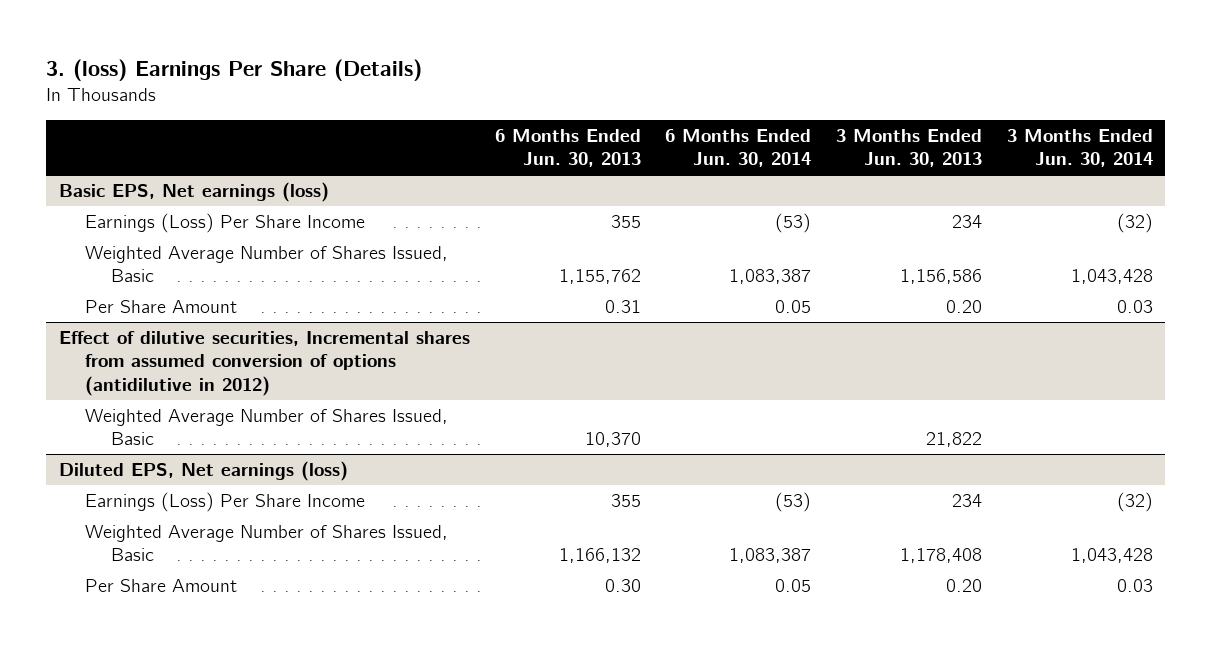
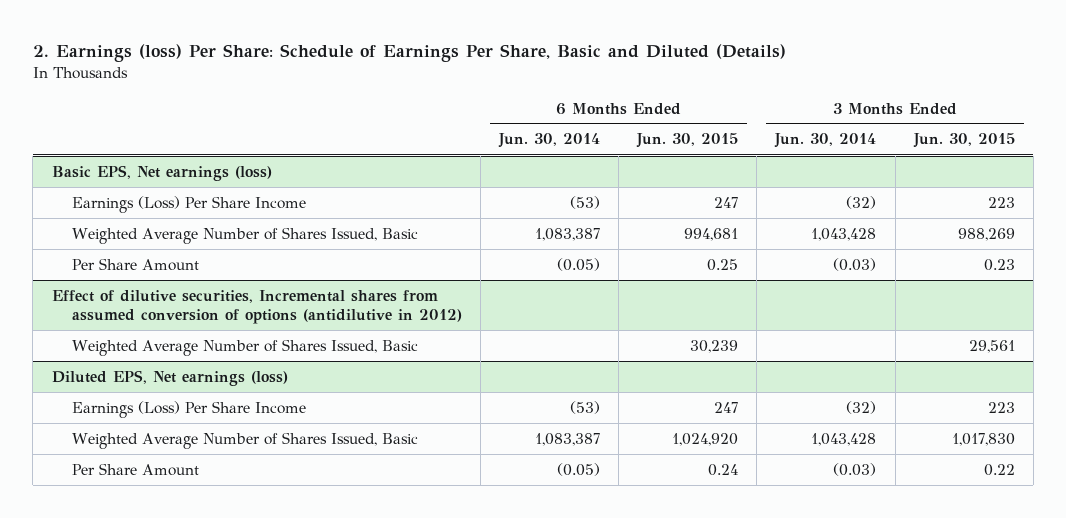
- 3. (loss) Earnings Per Share (Details)
+ 2. Earnings (loss) Per Share: Schedule of Earnings Per Share, Basic and Diluted (Details)
- | 6 Months Ended Jun. 30, 2013 | 6 Months Ended Jun. 30, 2014 | 3 Months Ended Jun. 30, 2013 | 3 Months Ended Jun. 30, 2014
+ | 6 Months Ended Jun. 30, 2014 | 6 Months Ended Jun. 30, 2015 | 3 Months Ended Jun. 30, 2014 | 3 Months Ended Jun. 30, 2015
@ Basic EPS, Net earnings (loss)
- Per Share Amount | 0.31 | 0.05 | 0.20 | 0.03
+ Per Share Amount | (0.05) | 0.25 | (0.03) | 0.23
@ Diluted EPS, Net earnings (loss)
- Per Share Amount | 0.30 | 0.05 | 0.20 | 0.03
+ Per Share Amount | (0.05) | 0.24 | (0.03) | 0.22

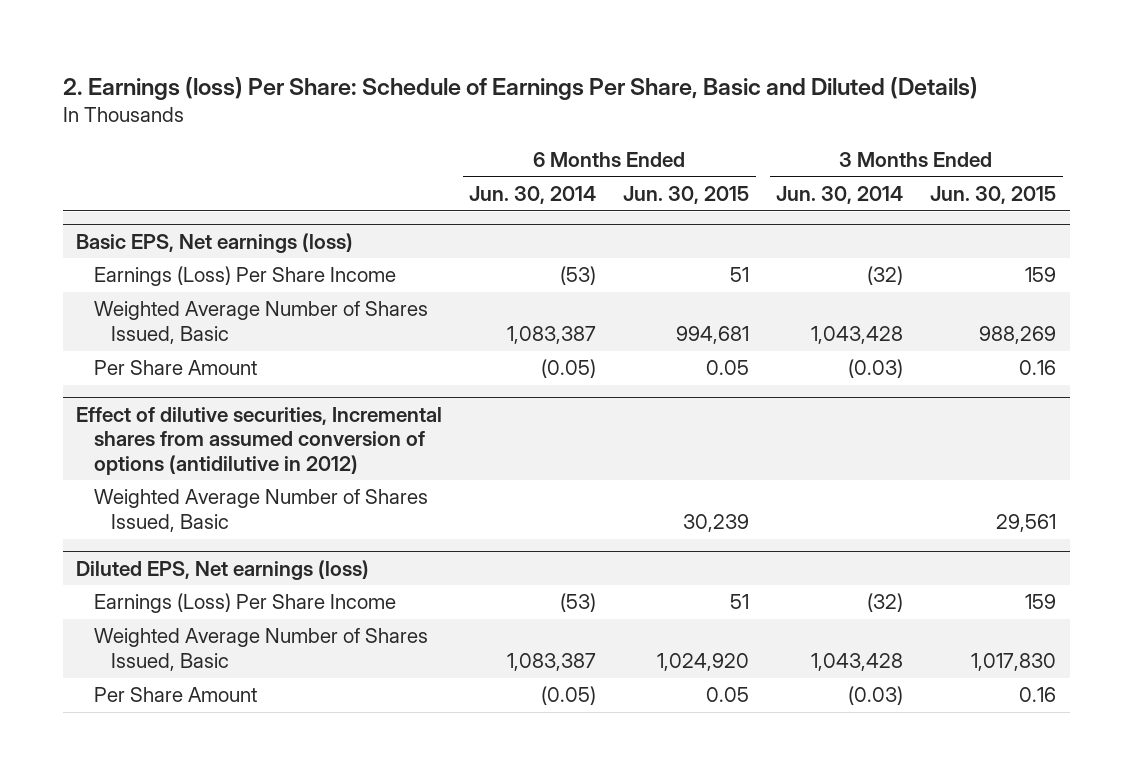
@ Basic EPS, Net earnings (loss)
- Earnings (Loss) Per Share Income | (53) | 247 | (32) | 223
+ Earnings (Loss) Per Share Income | (53) | 51 | (32) | 159
- Per Share Amount | (0.05) | 0.25 | (0.03) | 0.23
+ Per Share Amount | (0.05) | 0.05 | (0.03) | 0.16
@ Diluted EPS, Net earnings (loss)
- Earnings (Loss) Per Share Income | (53) | 247 | (32) | 223
+ Earnings (Loss) Per Share Income | (53) | 51 | (32) | 159
- Per Share Amount | (0.05) | 0.24 | (0.03) | 0.22
+ Per Share Amount | (0.05) | 0.05 | (0.03) | 0.16

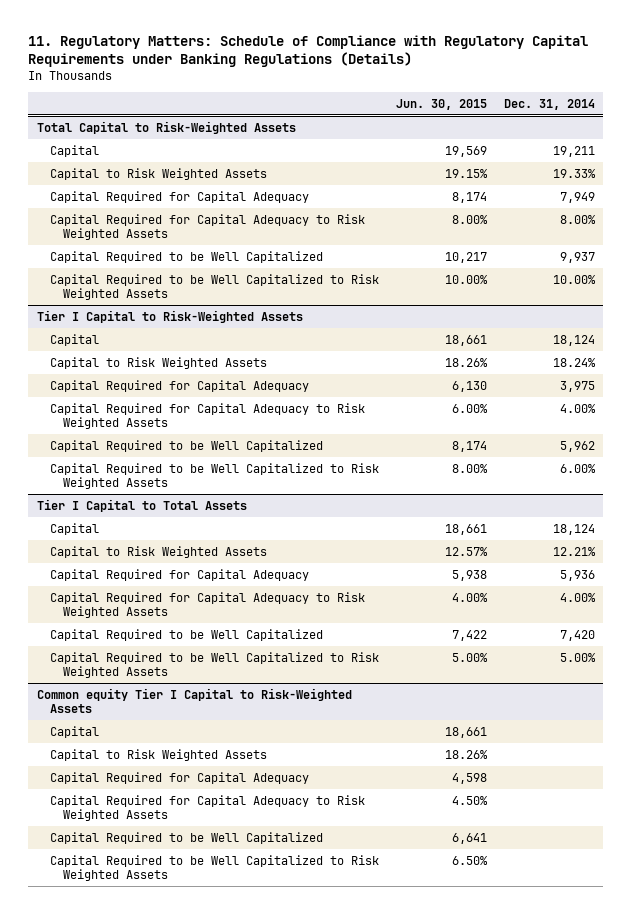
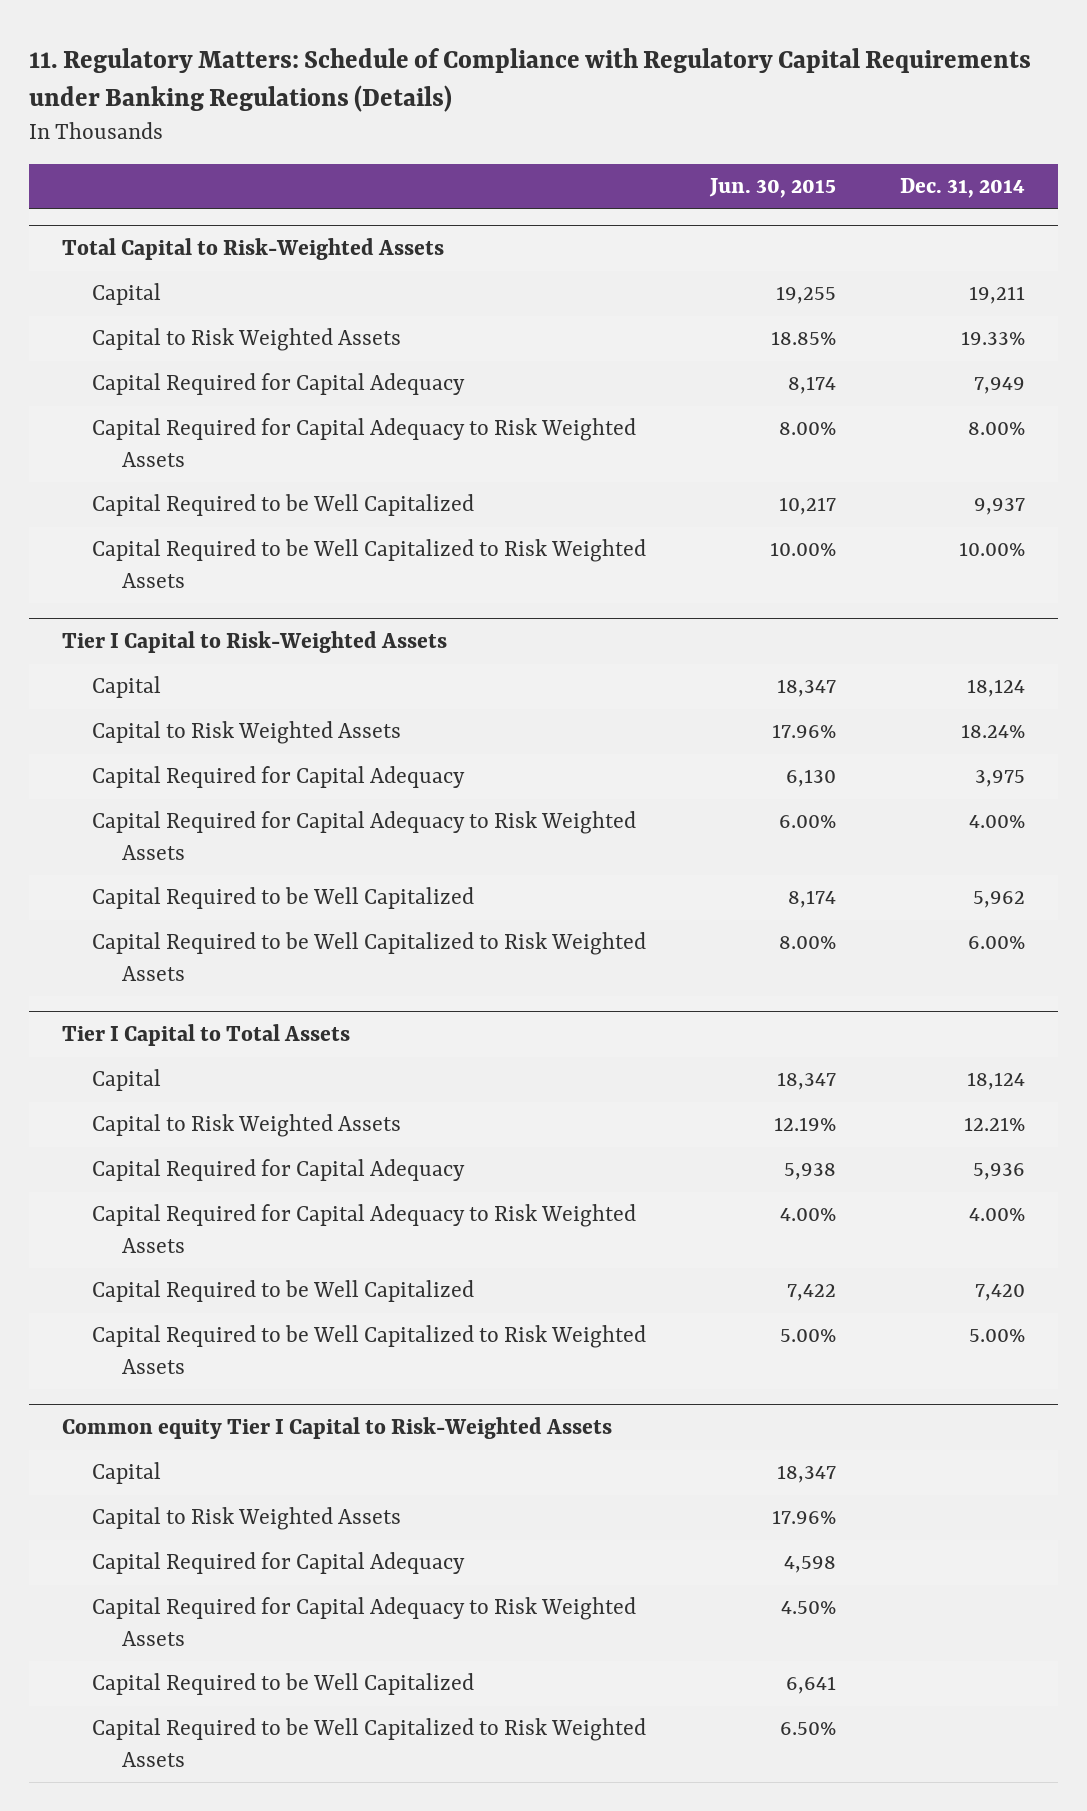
@ Total Capital to Risk-Weighted Assets
- Capital | 19,569 | 19,211
- Capital to Risk Weighted Assets | 19.15% | 19.33%
+ Capital | 19,255 | 19,211
+ Capital to Risk Weighted Assets | 18.85% | 19.33%
@ Tier I Capital to Risk-Weighted Assets
- Capital | 18,661 | 18,124
- Capital to Risk Weighted Assets | 18.26% | 18.24%
+ Capital | 18,347 | 18,124
+ Capital to Risk Weighted Assets | 17.96% | 18.24%
@ Tier I Capital to Total Assets
- Capital | 18,661 | 18,124
- Capital to Risk Weighted Assets | 12.57% | 12.21%
+ Capital | 18,347 | 18,124
+ Capital to Risk Weighted Assets | 12.19% | 12.21%
@ Common equity Tier I Capital to Risk-Weighted Assets
- Capital | 18,661 |
- Capital to Risk Weighted Assets | 18.26% |
+ Capital | 18,347 |
+ Capital to Risk Weighted Assets | 17.96% |

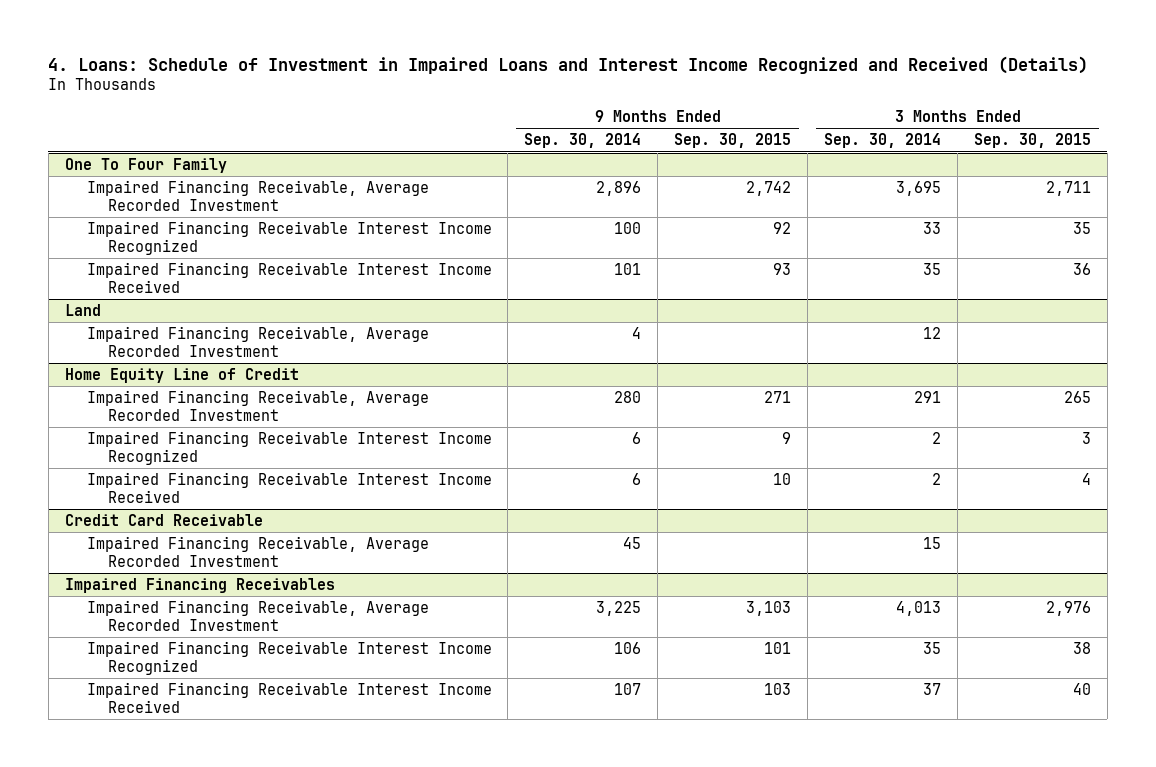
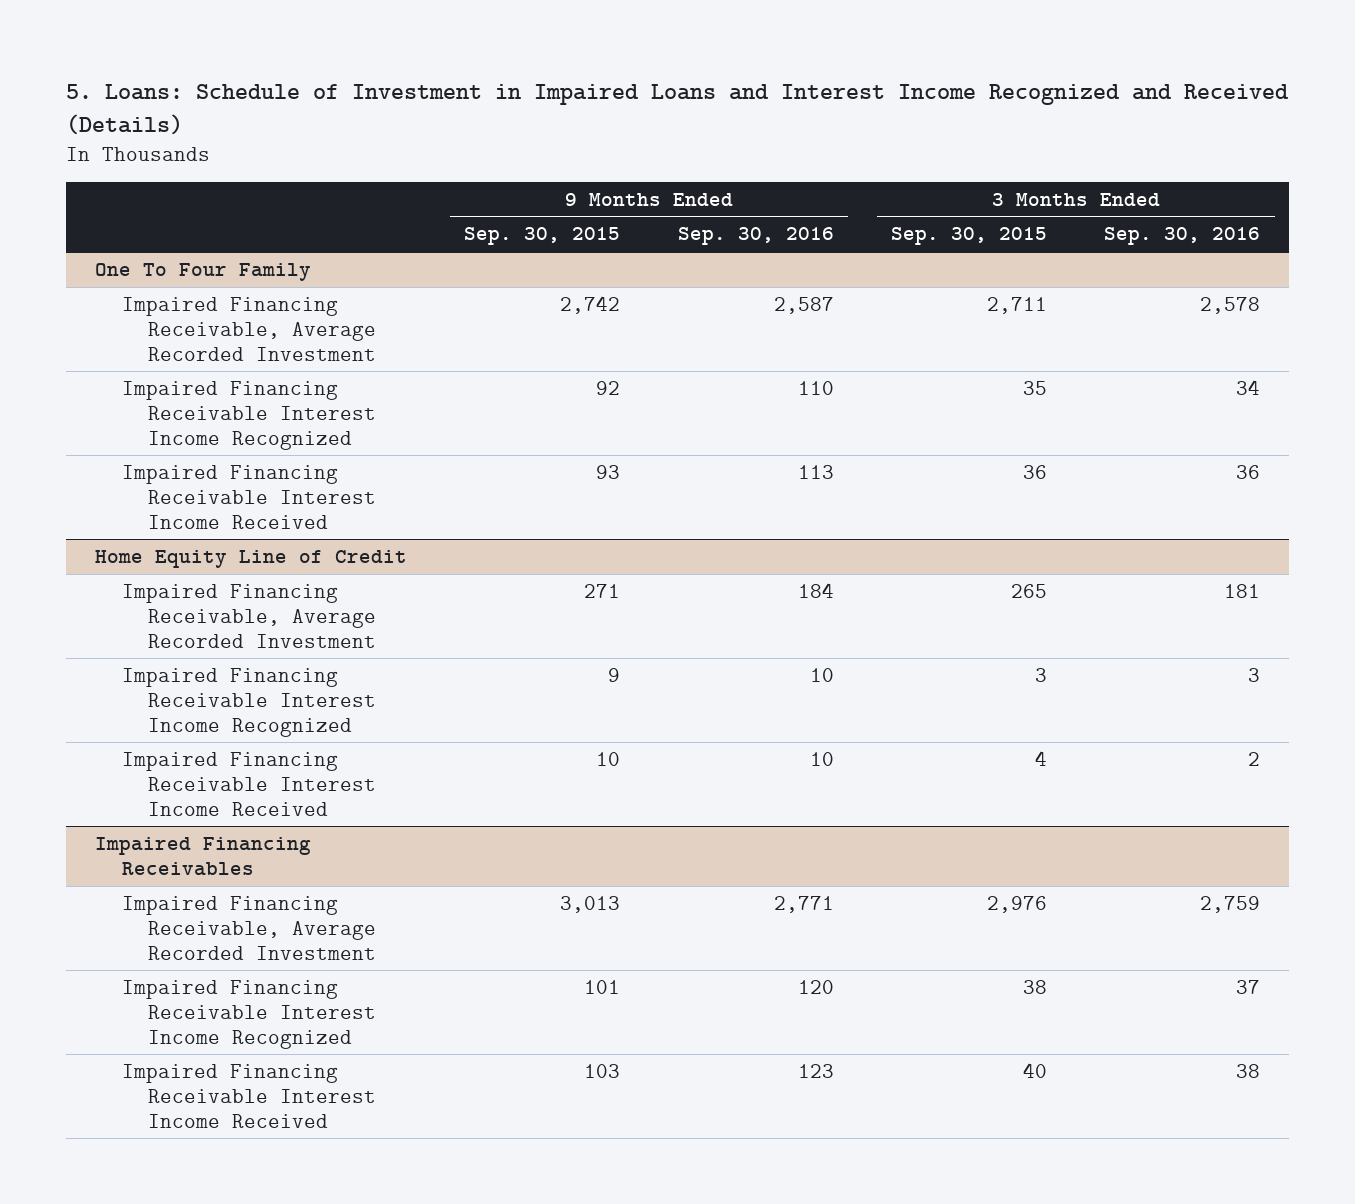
- 4. Loans: Schedule of Investment in Impaired Loans and Interest Income Recognized and Received (Details)
+ 5. Loans: Schedule of Investment in Impaired Loans and Interest Income Recognized and Received (Details)
- | 9 Months Ended Sep. 30, 2014 | 9 Months Ended Sep. 30, 2015 | 3 Months Ended Sep. 30, 2014 | 3 Months Ended Sep. 30, 2015
+ | 9 Months Ended Sep. 30, 2015 | 9 Months Ended Sep. 30, 2016 | 3 Months Ended Sep. 30, 2015 | 3 Months Ended Sep. 30, 2016
- Land
- Impaired Financing Receivable, Average Recorded Investment | 4 | | 12 |
- Credit Card Receivable
- Impaired Financing Receivable, Average Recorded Investment | 45 | | 15 |
@ Impaired Financing Receivables
- Impaired Financing Receivable, Average Recorded Investment | 3,225 | 3,103 | 4,013 | 2,976
+ Impaired Financing Receivable, Average Recorded Investment | 3,013 | 2,771 | 2,976 | 2,759

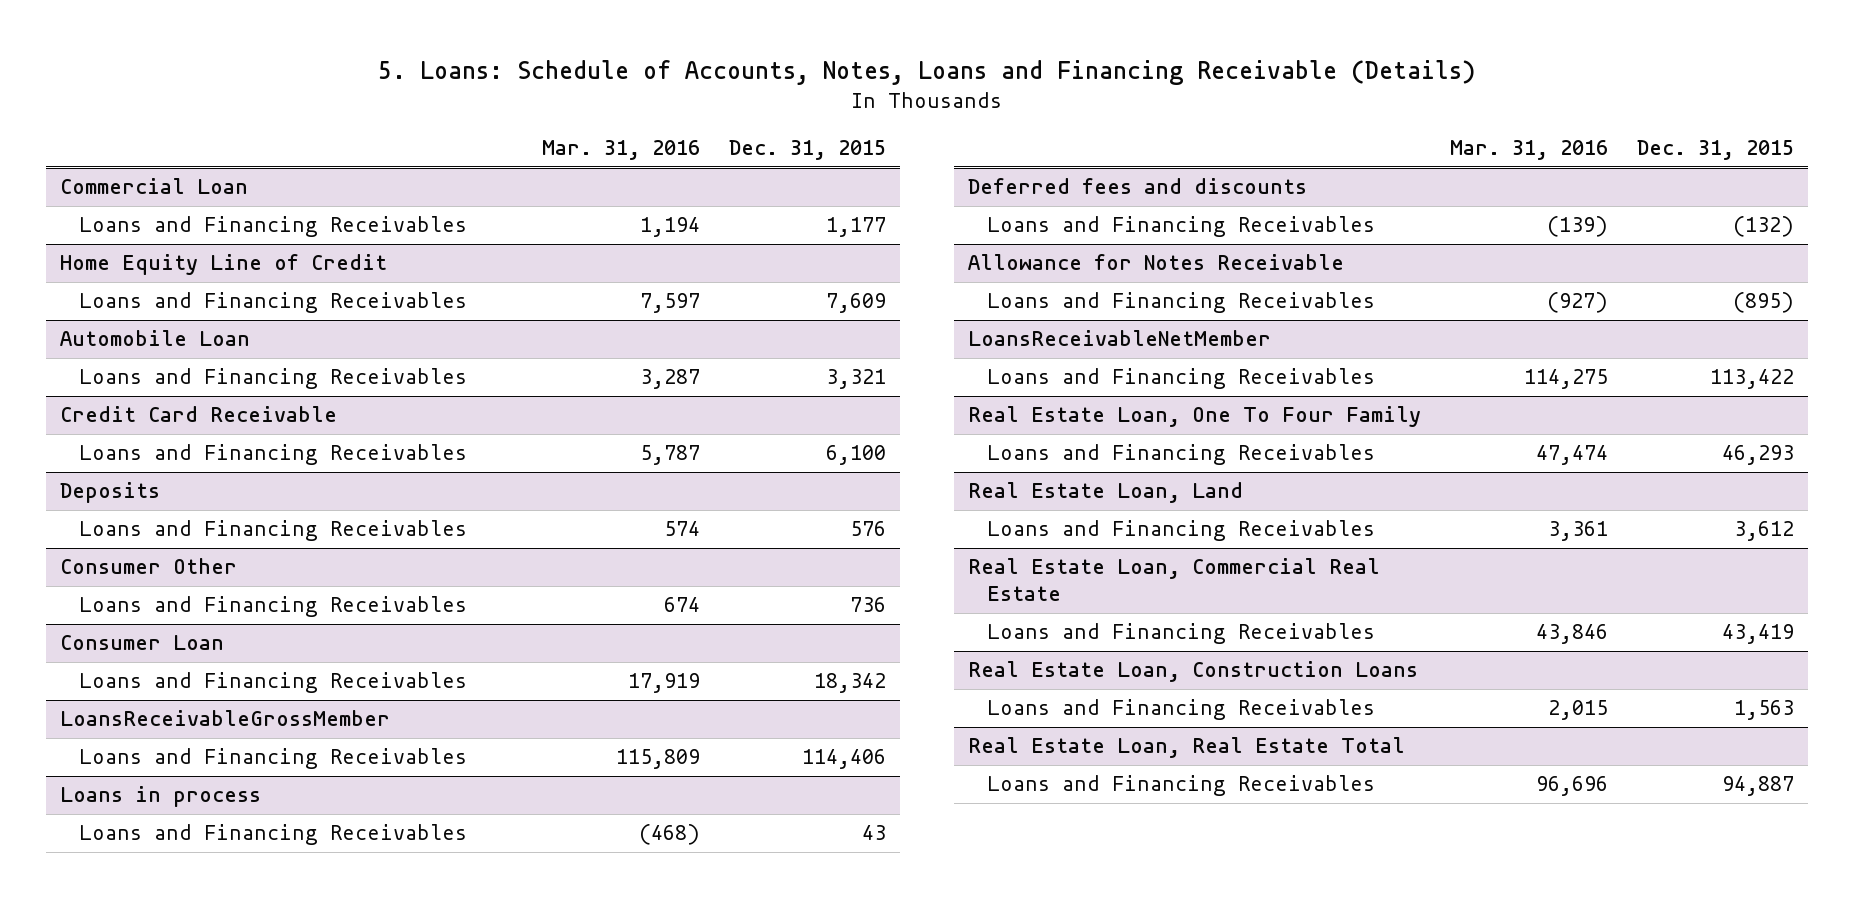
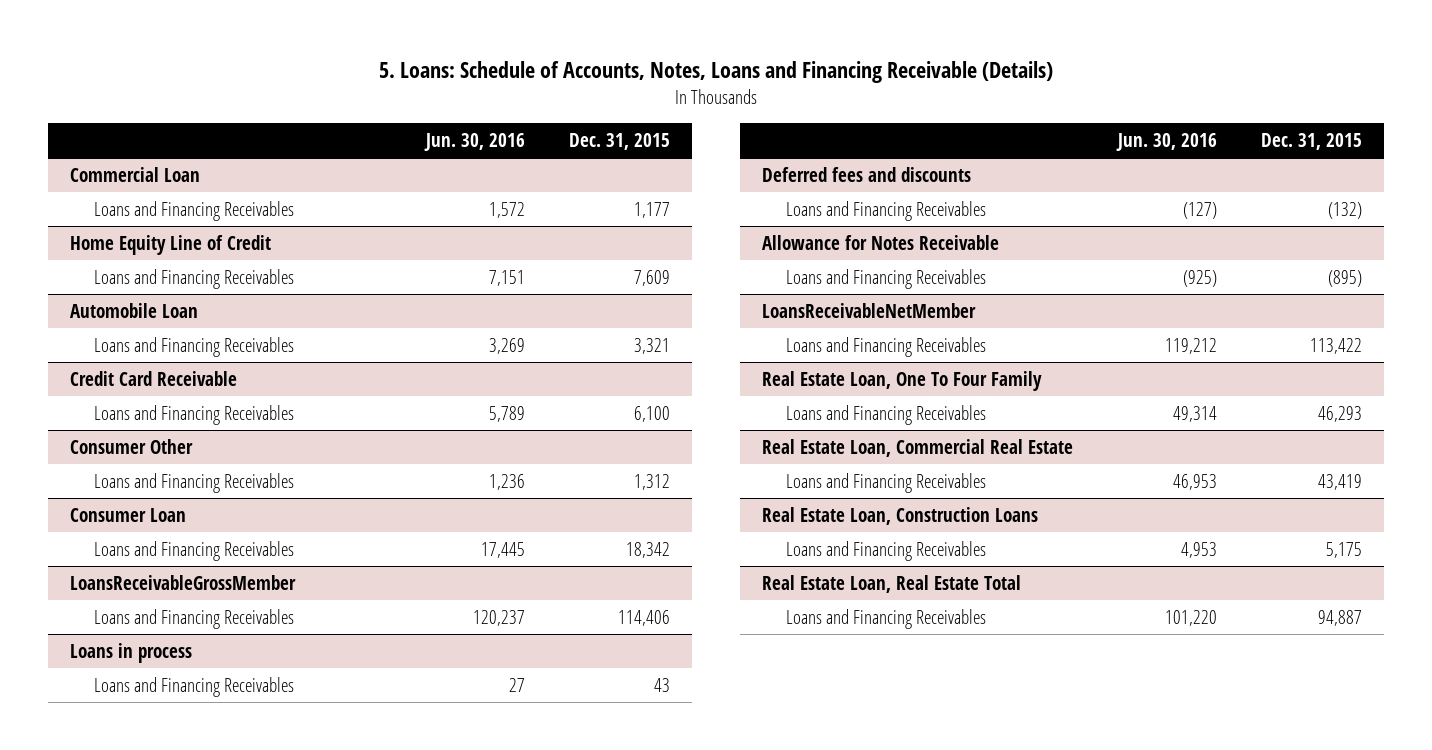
- | Mar. 31, 2016 | Dec. 31, 2015
+ | Jun. 30, 2016 | Dec. 31, 2015
- Deposits
- Loans and Financing Receivables | 574 | 576
@ Consumer Other
- Loans and Financing Receivables | 674 | 736
+ Loans and Financing Receivables | 1,236 | 1,312
- Real Estate Loan, Land
- Loans and Financing Receivables | 3,361 | 3,612
@ Real Estate Loan, Construction Loans
- Loans and Financing Receivables | 2,015 | 1,563
+ Loans and Financing Receivables | 4,953 | 5,175

